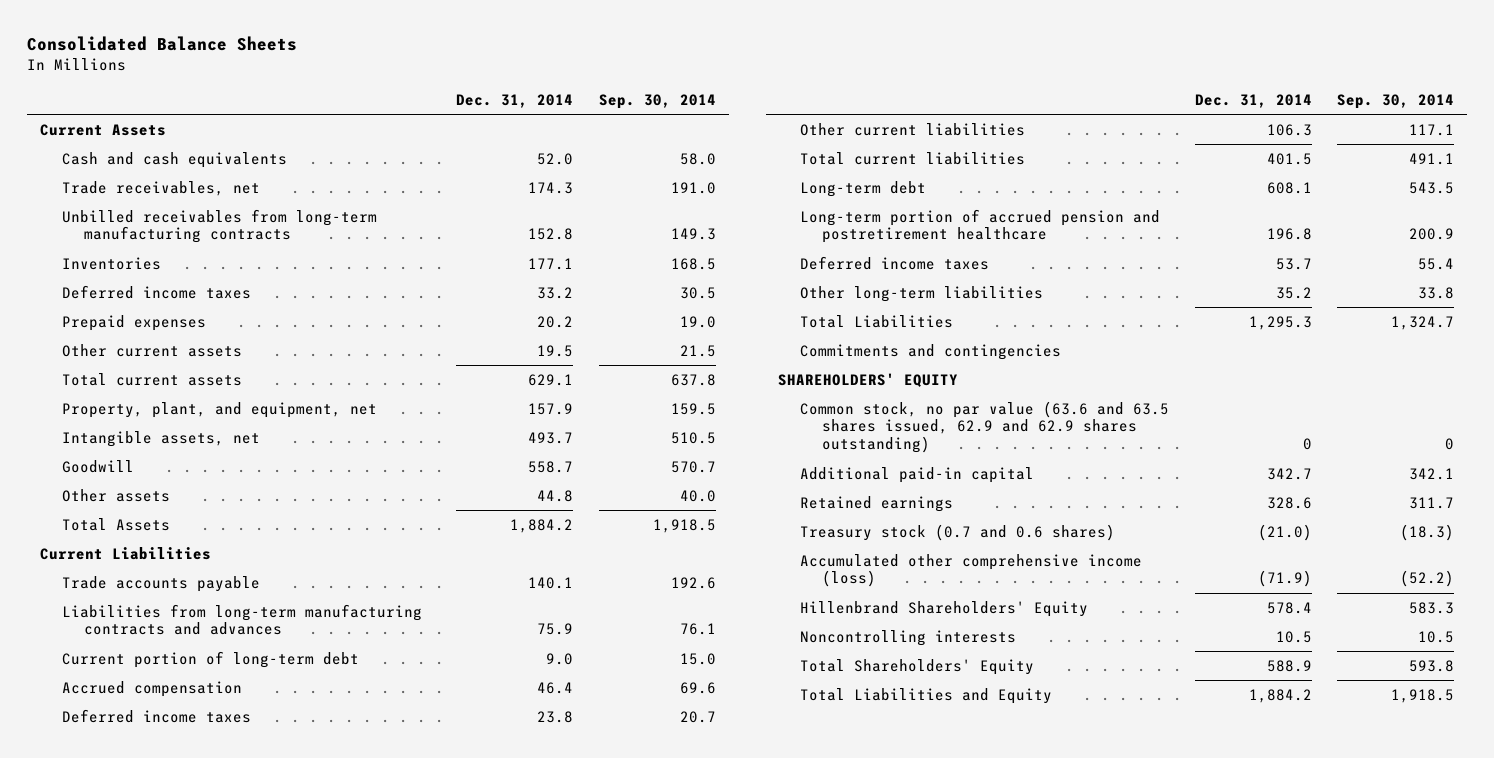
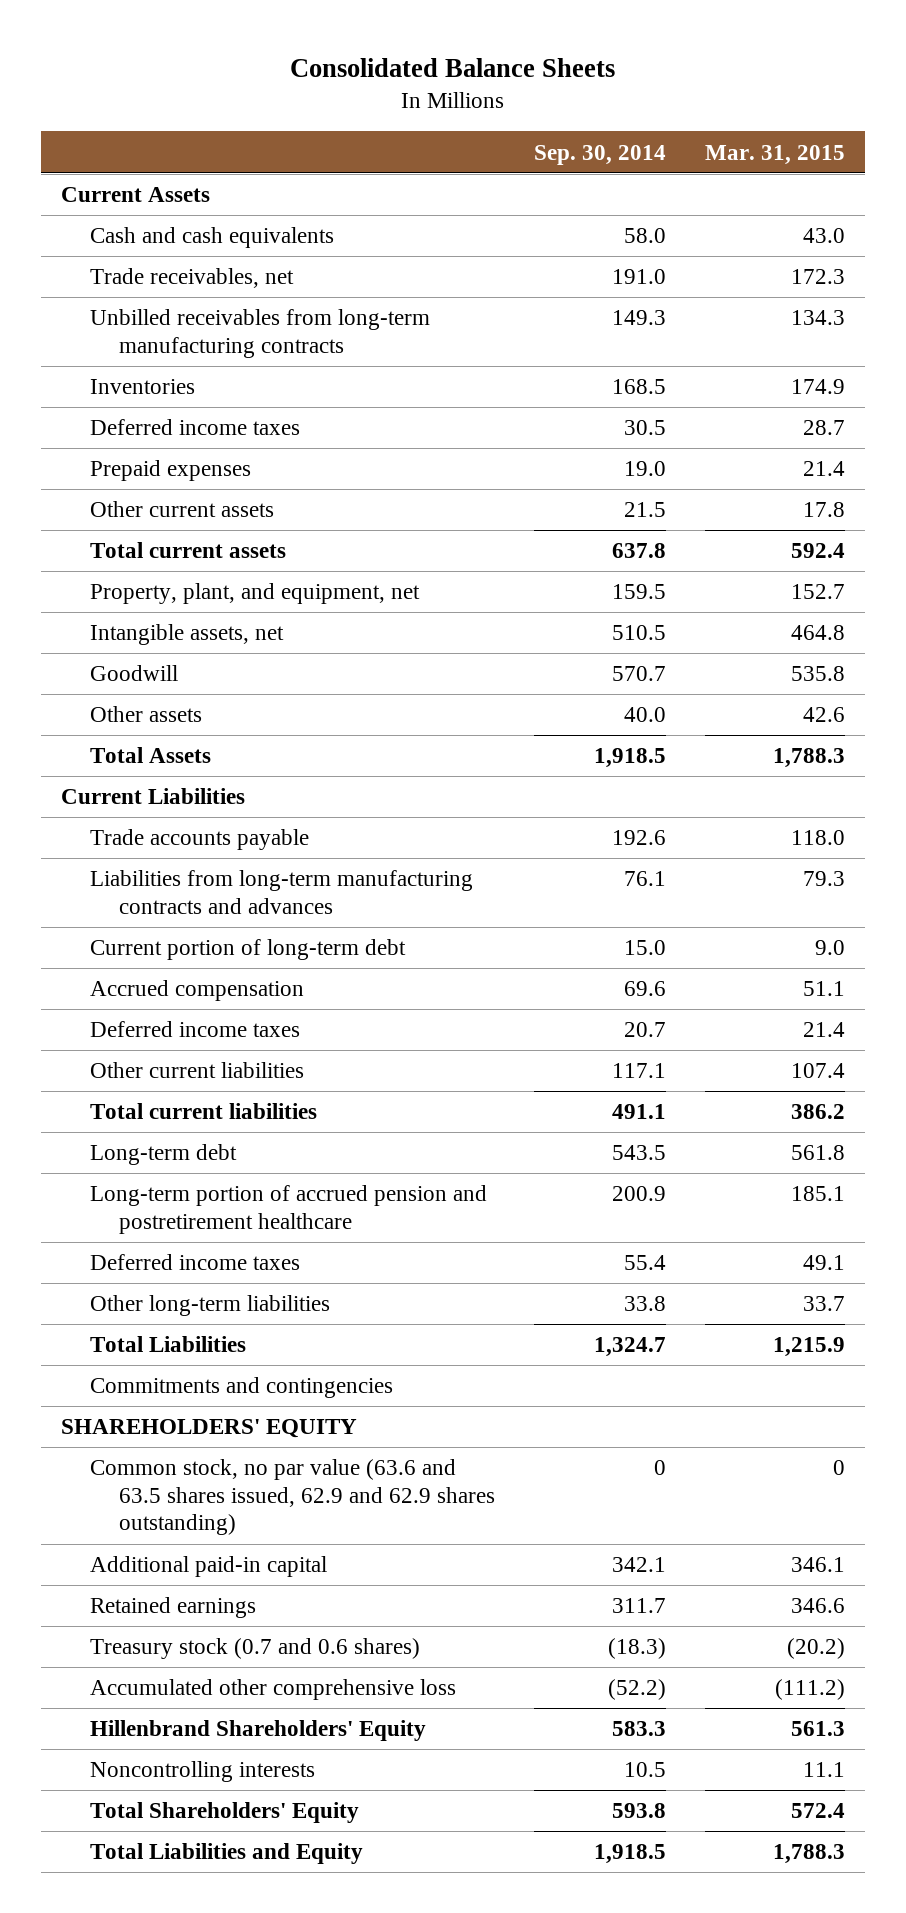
- | Dec. 31, 2014 | Sep. 30, 2014
+ | Sep. 30, 2014 | Mar. 31, 2015
- Accumulated other comprehensive income (loss) | (71.9) | (52.2)
+ Accumulated other comprehensive loss | (52.2) | (111.2)

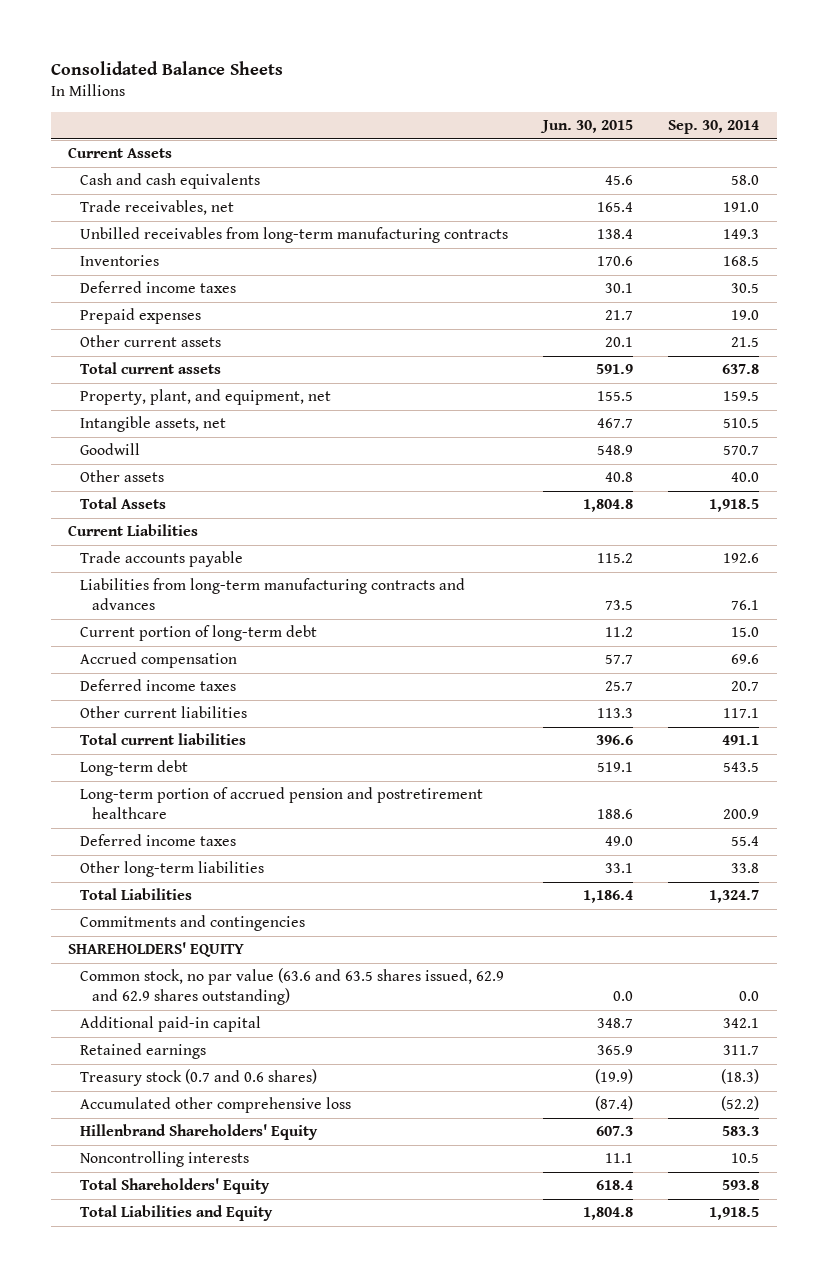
- | Sep. 30, 2014 | Mar. 31, 2015
+ | Jun. 30, 2015 | Sep. 30, 2014
- Common stock, no par value (63.6 and 63.5 shares issued, 62.9 and 62.9 shares outstanding) | 0 | 0
+ Common stock, no par value (63.6 and 63.5 shares issued, 62.9 and 62.9 shares outstanding) | 0.0 | 0.0

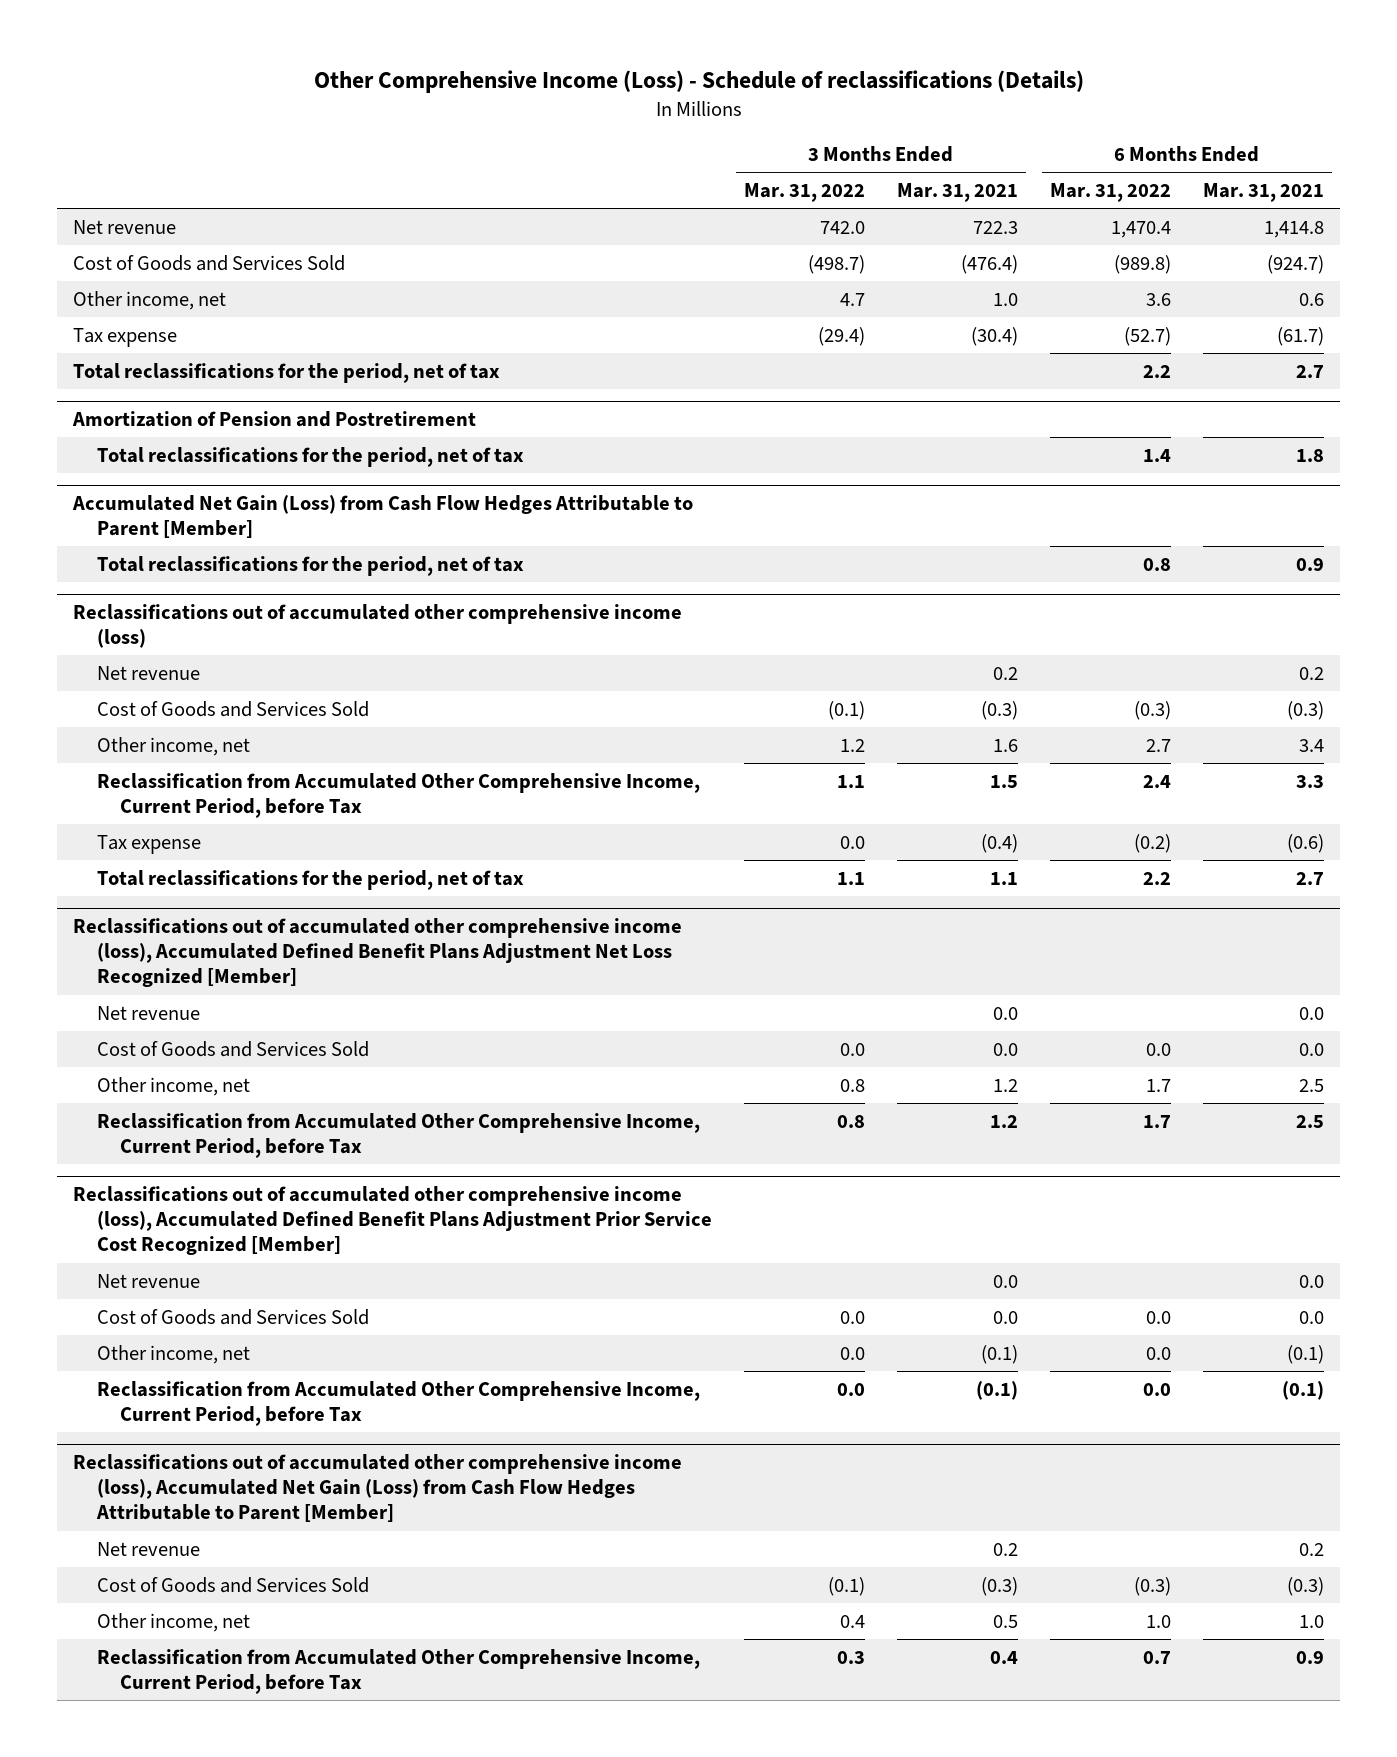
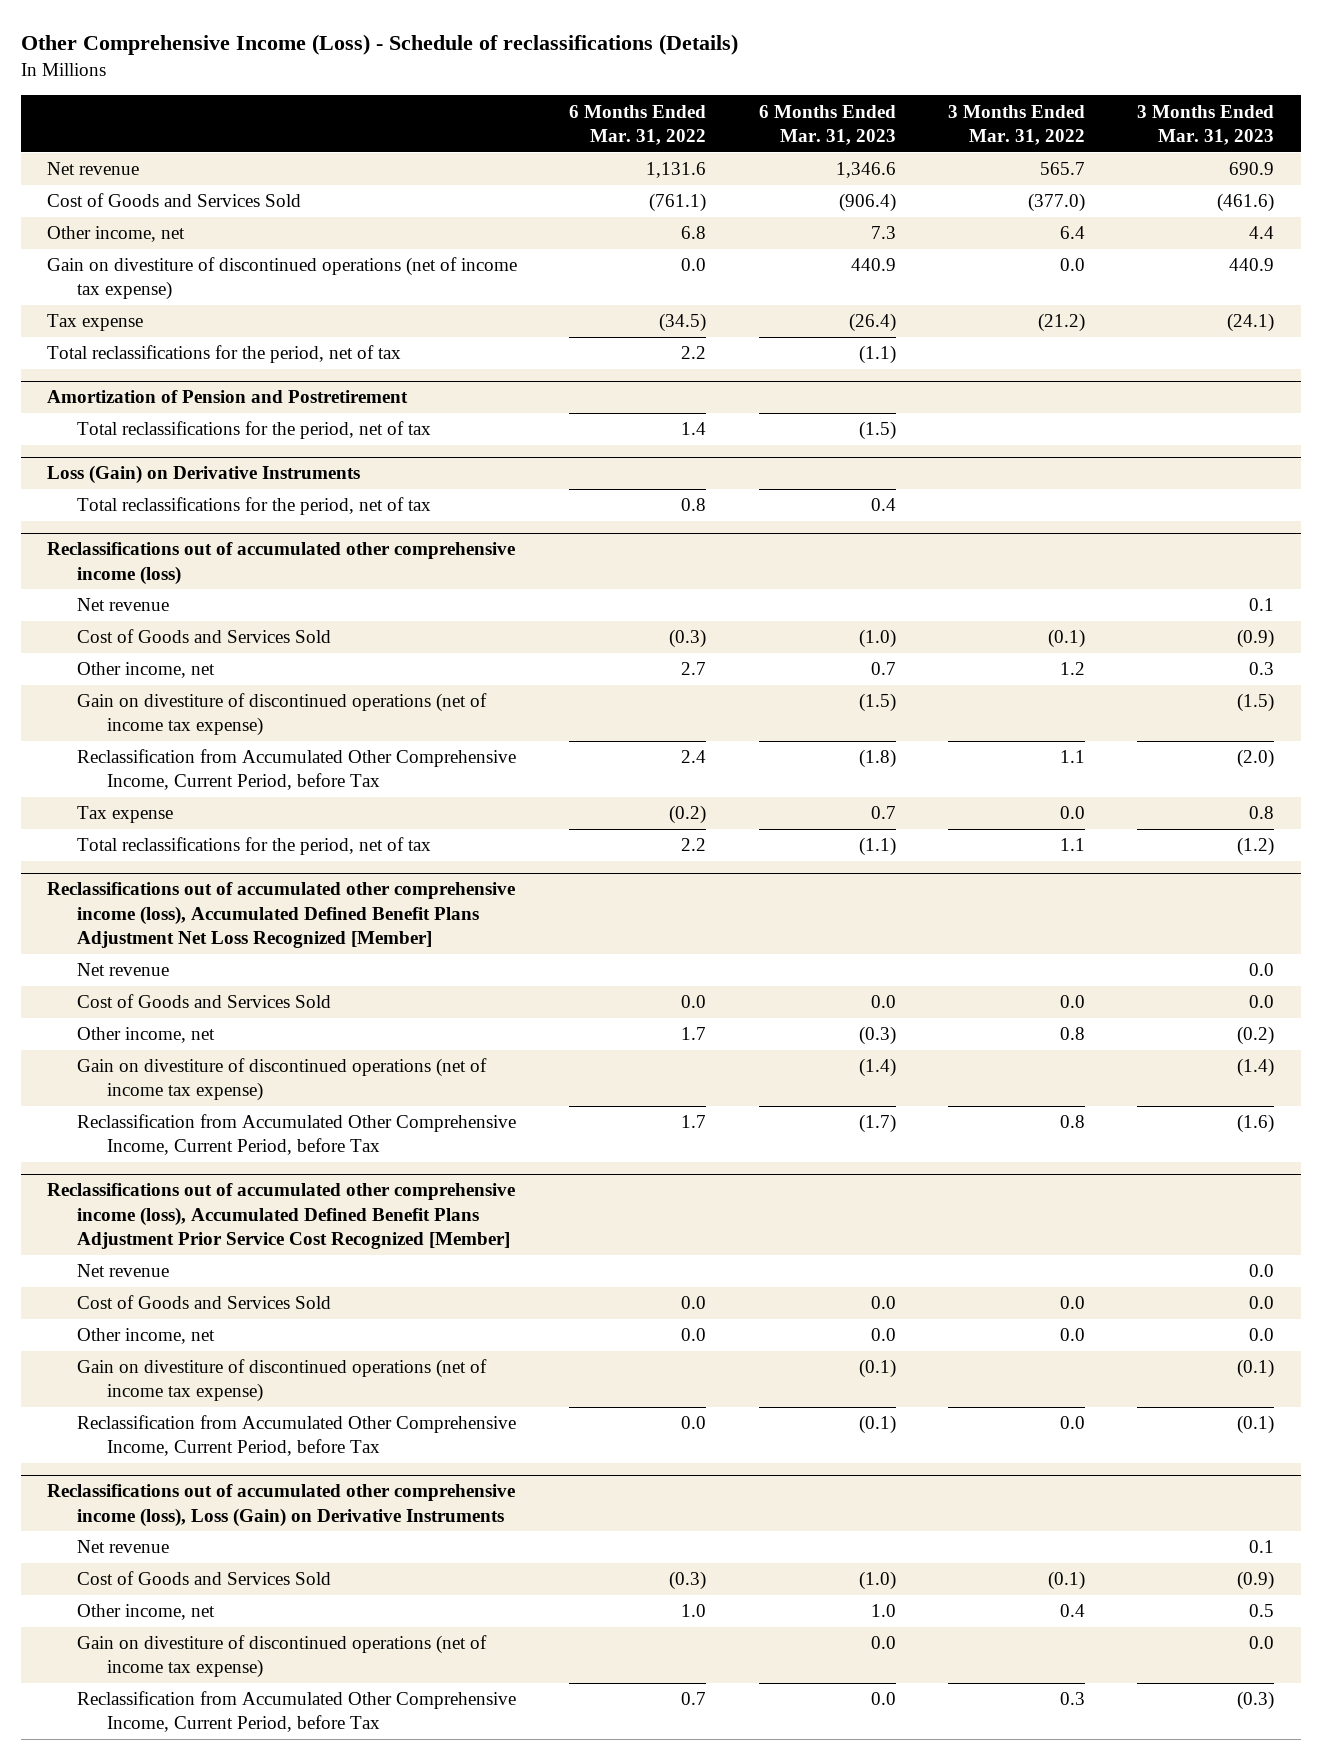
- | 3 Months Ended Mar. 31, 2022 | 3 Months Ended Mar. 31, 2021 | 6 Months Ended Mar. 31, 2022 | 6 Months Ended Mar. 31, 2021
+ | 6 Months Ended Mar. 31, 2022 | 6 Months Ended Mar. 31, 2023 | 3 Months Ended Mar. 31, 2022 | 3 Months Ended Mar. 31, 2023
- Net revenue | 742.0 | 722.3 | 1,470.4 | 1,414.8
- Cost of Goods and Services Sold | (498.7) | (476.4) | (989.8) | (924.7)
- Other income, net | 4.7 | 1.0 | 3.6 | 0.6
- Tax expense | (29.4) | (30.4) | (52.7) | (61.7)
+ Net revenue | 1,131.6 | 1,346.6 | 565.7 | 690.9
+ Cost of Goods and Services Sold | (761.1) | (906.4) | (377.0) | (461.6)
+ Other income, net | 6.8 | 7.3 | 6.4 | 4.4
+ Gain on divestiture of discontinued operations (net of income tax expense) | 0.0 | 440.9 | 0.0 | 440.9
+ Tax expense | (34.5) | (26.4) | (21.2) | (24.1)
- Accumulated Net Gain (Loss) from Cash Flow Hedges Attributable to Parent [Member]
+ Loss (Gain) on Derivative Instruments
@ Reclassifications out of accumulated other comprehensive income (loss)
+ Gain on divestiture of discontinued operations (net of income tax expense) | | (1.5) | | (1.5)
@ Reclassifications out of accumulated other comprehensive income (loss), Accumulated Defined Benefit Plans Adjustment Net Loss Recognized [Member]
+ Gain on divestiture of discontinued operations (net of income tax expense) | | (1.4) | | (1.4)
@ Reclassifications out of accumulated other comprehensive income (loss), Accumulated Defined Benefit Plans Adjustment Prior Service Cost Recognized [Member]
+ Gain on divestiture of discontinued operations (net of income tax expense) | | (0.1) | | (0.1)
- Reclassifications out of accumulated other comprehensive income (loss), Accumulated Net Gain (Loss) from Cash Flow Hedges Attributable to Parent [Member]
+ Reclassifications out of accumulated other comprehensive income (loss), Loss (Gain) on Derivative Instruments
+ Gain on divestiture of discontinued operations (net of income tax expense) | | 0.0 | | 0.0

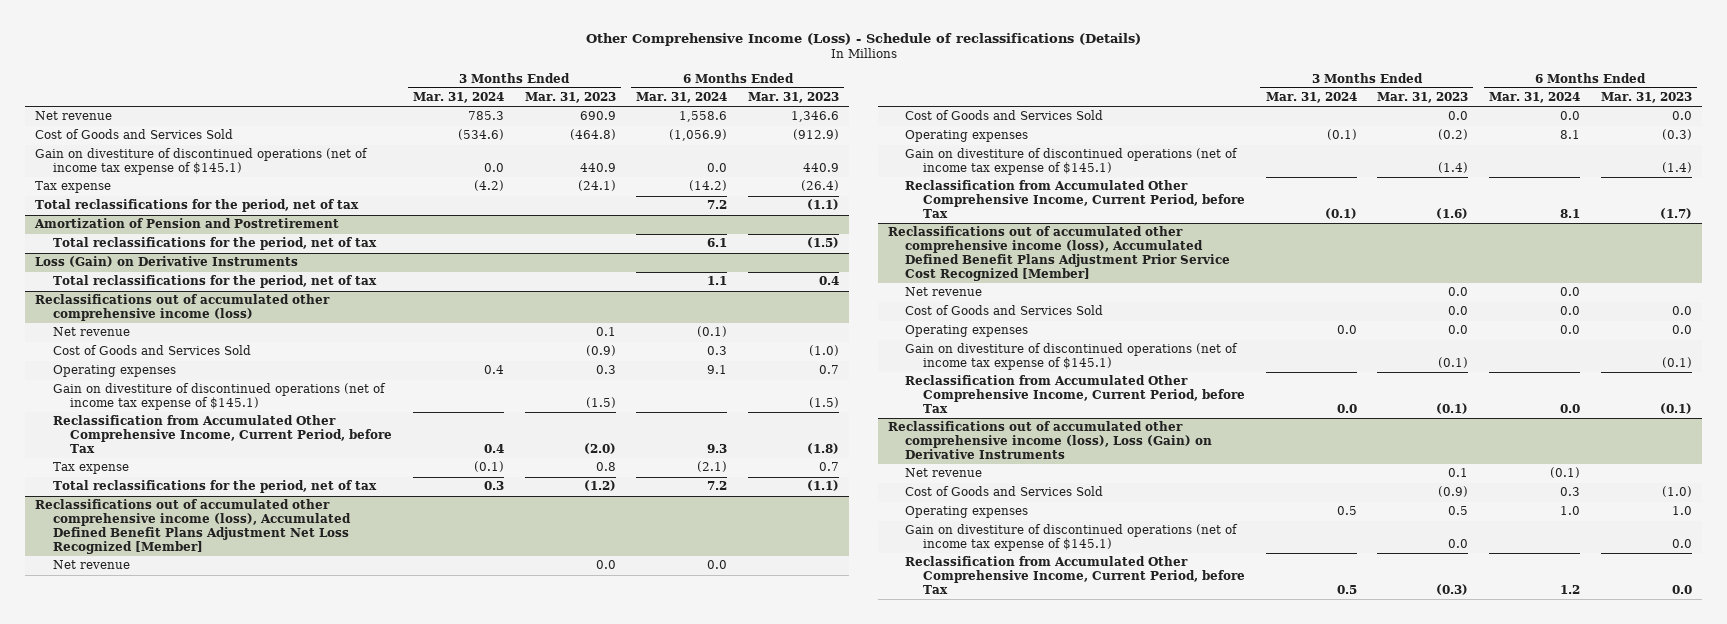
- | 6 Months Ended Mar. 31, 2022 | 6 Months Ended Mar. 31, 2023 | 3 Months Ended Mar. 31, 2022 | 3 Months Ended Mar. 31, 2023
+ | 3 Months Ended Mar. 31, 2024 | 3 Months Ended Mar. 31, 2023 | 6 Months Ended Mar. 31, 2024 | 6 Months Ended Mar. 31, 2023
- Cost of Goods and Services Sold | (761.1) | (906.4) | (377.0) | (461.6)
- Other income, net | 6.8 | 7.3 | 6.4 | 4.4
- Gain on divestiture of discontinued operations (net of income tax expense) | 0.0 | 440.9 | 0.0 | 440.9
+ Cost of Goods and Services Sold | (534.6) | (464.8) | (1,056.9) | (912.9)
+ Gain on divestiture of discontinued operations (net of income tax expense of $145.1) | 0.0 | 440.9 | 0.0 | 440.9
@ Reclassifications out of accumulated other comprehensive income (loss)
- Other income, net | 2.7 | 0.7 | 1.2 | 0.3
- Gain on divestiture of discontinued operations (net of income tax expense) | | (1.5) | | (1.5)
+ Operating expenses | 0.4 | 0.3 | 9.1 | 0.7
+ Gain on divestiture of discontinued operations (net of income tax expense of $145.1) | | (1.5) | | (1.5)
@ Reclassifications out of accumulated other comprehensive income (loss), Accumulated Defined Benefit Plans Adjustment Net Loss Recognized [Member]
- Other income, net | 1.7 | (0.3) | 0.8 | (0.2)
- Gain on divestiture of discontinued operations (net of income tax expense) | | (1.4) | | (1.4)
+ Operating expenses | (0.1) | (0.2) | 8.1 | (0.3)
+ Gain on divestiture of discontinued operations (net of income tax expense of $145.1) | | (1.4) | | (1.4)
@ Reclassifications out of accumulated other comprehensive income (loss), Accumulated Defined Benefit Plans Adjustment Prior Service Cost Recognized [Member]
- Other income, net | 0.0 | 0.0 | 0.0 | 0.0
- Gain on divestiture of discontinued operations (net of income tax expense) | | (0.1) | | (0.1)
+ Operating expenses | 0.0 | 0.0 | 0.0 | 0.0
+ Gain on divestiture of discontinued operations (net of income tax expense of $145.1) | | (0.1) | | (0.1)
@ Reclassifications out of accumulated other comprehensive income (loss), Loss (Gain) on Derivative Instruments
- Other income, net | 1.0 | 1.0 | 0.4 | 0.5
- Gain on divestiture of discontinued operations (net of income tax expense) | | 0.0 | | 0.0
+ Operating expenses | 0.5 | 0.5 | 1.0 | 1.0
+ Gain on divestiture of discontinued operations (net of income tax expense of $145.1) | | 0.0 | | 0.0

